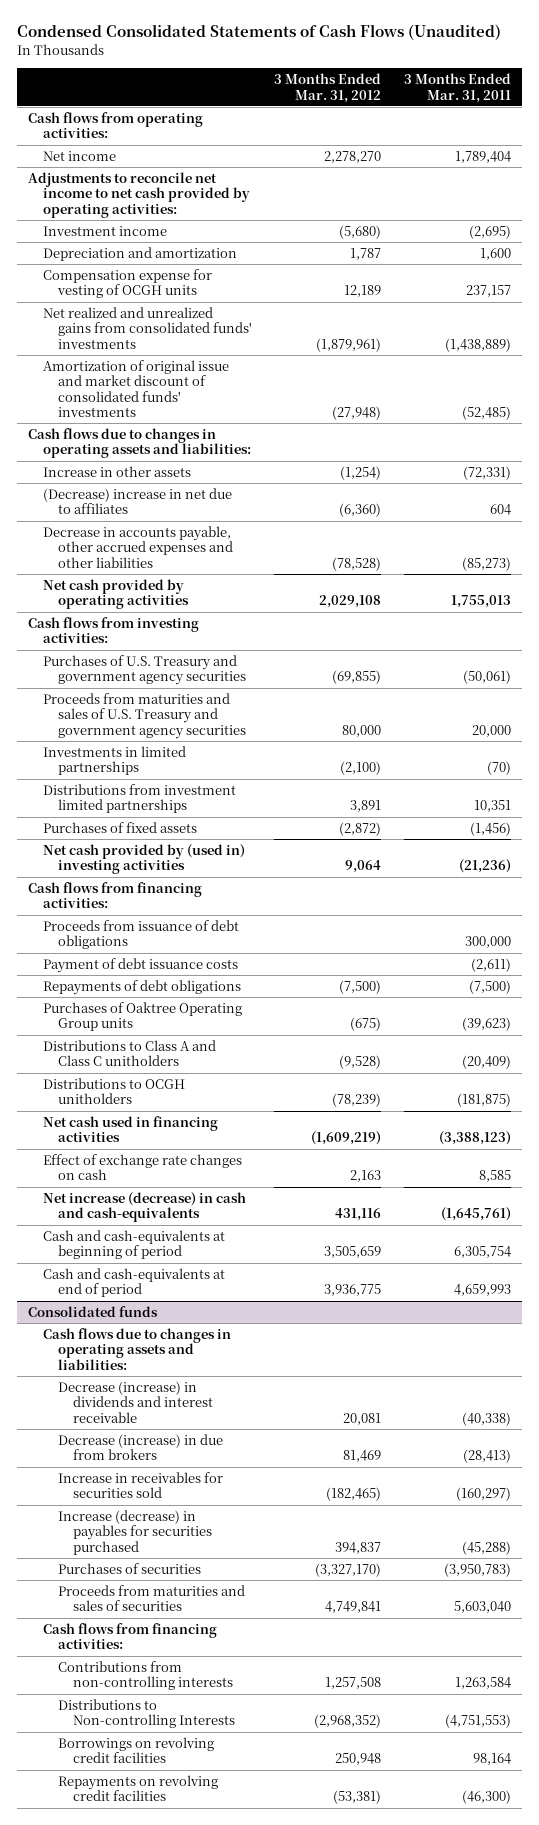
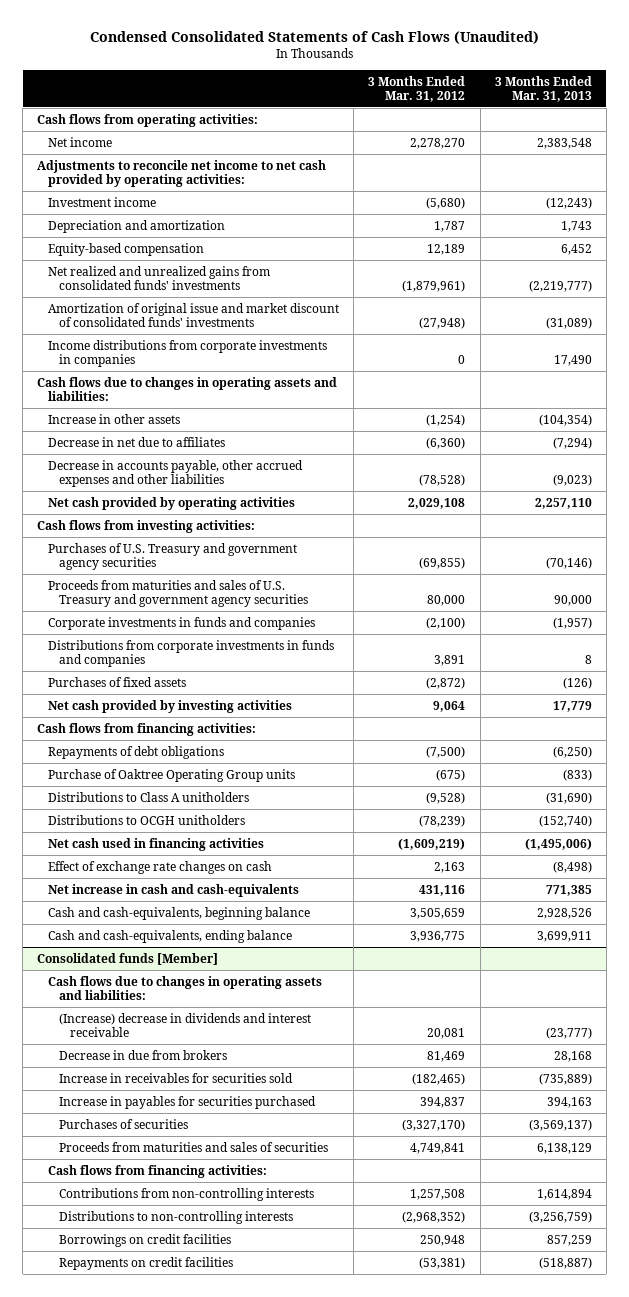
- | 3 Months Ended Mar. 31, 2012 | 3 Months Ended Mar. 31, 2011
+ | 3 Months Ended Mar. 31, 2012 | 3 Months Ended Mar. 31, 2013
- Compensation expense for vesting of OCGH units | 12,189 | 237,157
+ Equity-based compensation | 12,189 | 6,452
+ Income distributions from corporate investments in companies | 0 | 17,490
- (Decrease) increase in net due to affiliates | (6,360) | 604
+ Decrease in net due to affiliates | (6,360) | (7,294)
- Investments in limited partnerships | (2,100) | (70)
- Distributions from investment limited partnerships | 3,891 | 10,351
+ Corporate investments in funds and companies | (2,100) | (1,957)
+ Distributions from corporate investments in funds and companies | 3,891 | 8
- Net cash provided by (used in) investing activities | 9,064 | (21,236)
+ Net cash provided by investing activities | 9,064 | 17,779
- Proceeds from issuance of debt obligations | | 300,000
- Payment of debt issuance costs | | (2,611)
- Purchases of Oaktree Operating Group units | (675) | (39,623)
- Distributions to Class A and Class C unitholders | (9,528) | (20,409)
+ Purchase of Oaktree Operating Group units | (675) | (833)
+ Distributions to Class A unitholders | (9,528) | (31,690)
- Net increase (decrease) in cash and cash-equivalents | 431,116 | (1,645,761)
- Cash and cash-equivalents at beginning of period | 3,505,659 | 6,305,754
- Cash and cash-equivalents at end of period | 3,936,775 | 4,659,993
- Consolidated funds
+ Net increase in cash and cash-equivalents | 431,116 | 771,385
+ Cash and cash-equivalents, beginning balance | 3,505,659 | 2,928,526
+ Cash and cash-equivalents, ending balance | 3,936,775 | 3,699,911
+ Consolidated funds [Member]
- Decrease (increase) in dividends and interest receivable | 20,081 | (40,338)
- Decrease (increase) in due from brokers | 81,469 | (28,413)
+ (Increase) decrease in dividends and interest receivable | 20,081 | (23,777)
+ Decrease in due from brokers | 81,469 | 28,168
- Increase (decrease) in payables for securities purchased | 394,837 | (45,288)
+ Increase in payables for securities purchased | 394,837 | 394,163
- Distributions to Non-controlling Interests | (2,968,352) | (4,751,553)
- Borrowings on revolving credit facilities | 250,948 | 98,164
- Repayments on revolving credit facilities | (53,381) | (46,300)
+ Distributions to non-controlling interests | (2,968,352) | (3,256,759)
+ Borrowings on credit facilities | 250,948 | 857,259
+ Repayments on credit facilities | (53,381) | (518,887)

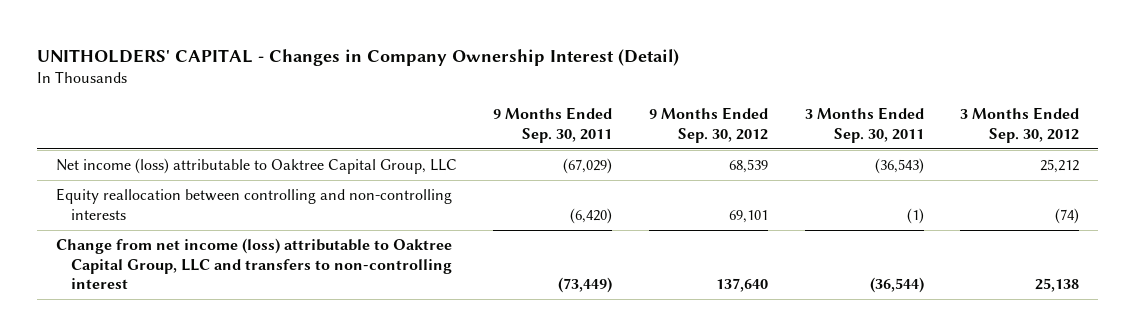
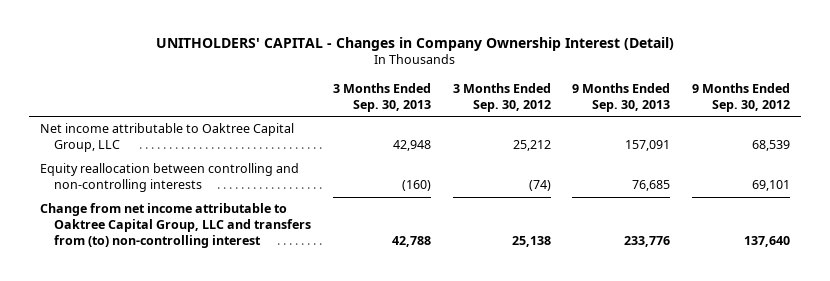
- | 9 Months Ended Sep. 30, 2011 | 9 Months Ended Sep. 30, 2012 | 3 Months Ended Sep. 30, 2011 | 3 Months Ended Sep. 30, 2012
+ | 3 Months Ended Sep. 30, 2013 | 3 Months Ended Sep. 30, 2012 | 9 Months Ended Sep. 30, 2013 | 9 Months Ended Sep. 30, 2012
- Net income (loss) attributable to Oaktree Capital Group, LLC | (67,029) | 68,539 | (36,543) | 25,212
+ Net income attributable to Oaktree Capital Group, LLC | 42,948 | 25,212 | 157,091 | 68,539
- Change from net income (loss) attributable to Oaktree Capital Group, LLC and transfers to non-controlling interest | (73,449) | 137,640 | (36,544) | 25,138
+ Change from net income attributable to Oaktree Capital Group, LLC and transfers from (to) non-controlling interest | 42,788 | 25,138 | 233,776 | 137,640

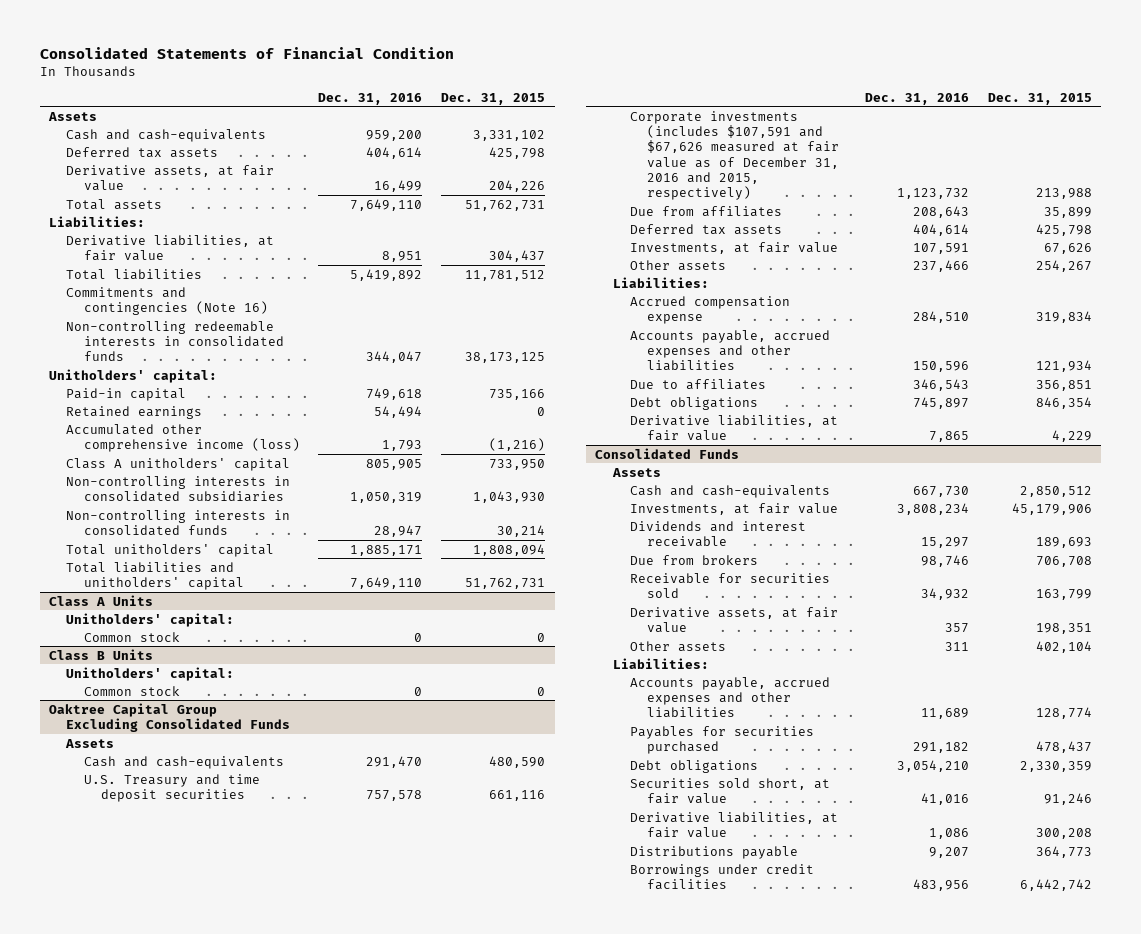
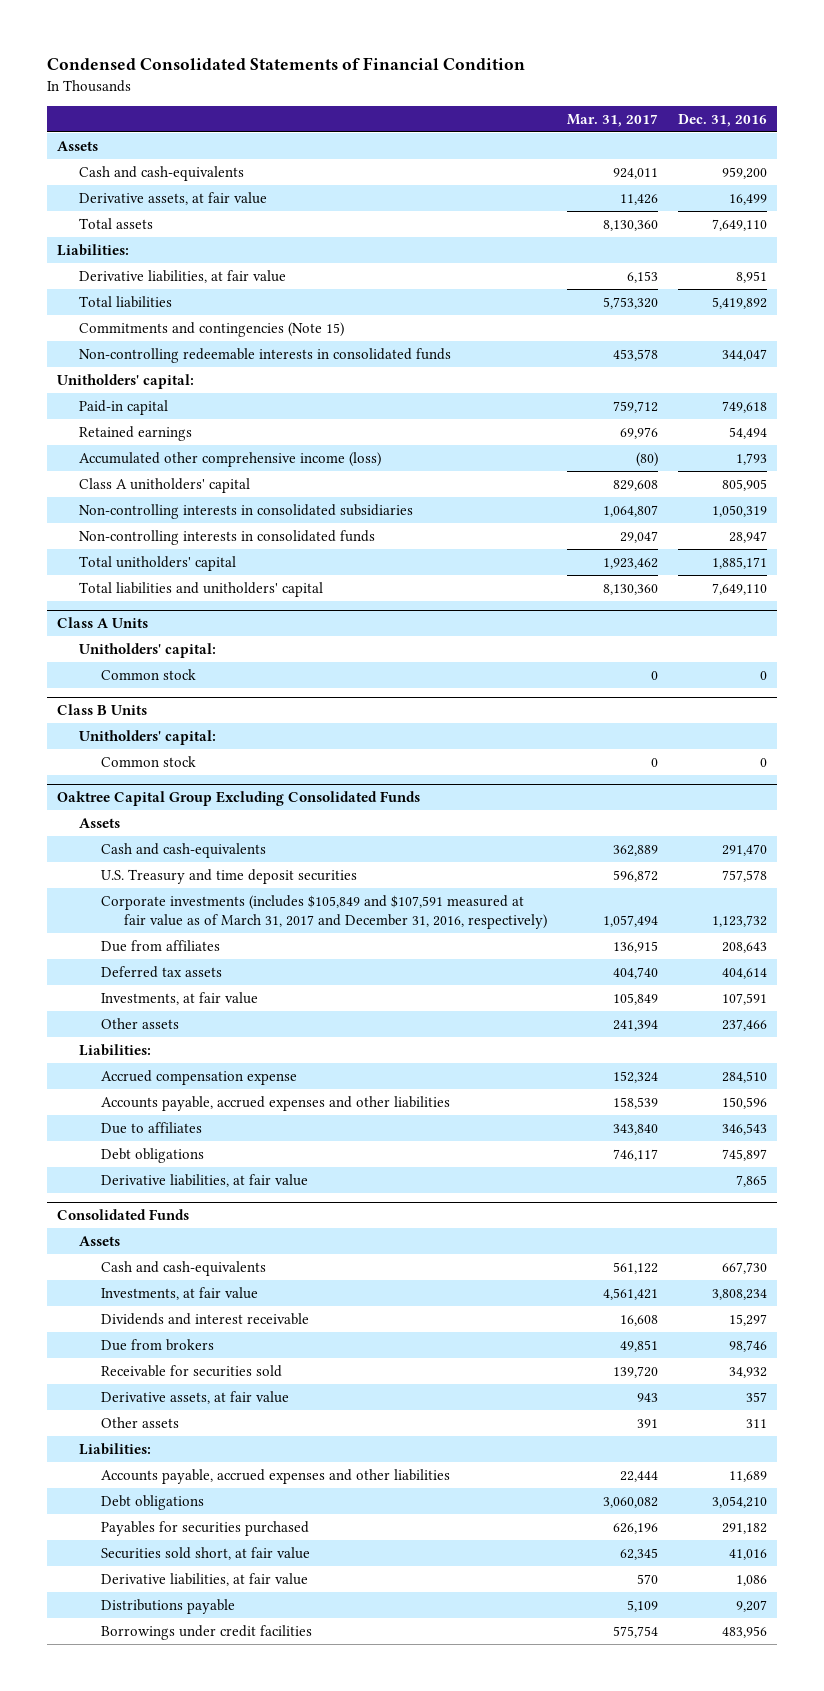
- Consolidated Statements of Financial Condition
+ Condensed Consolidated Statements of Financial Condition
- | Dec. 31, 2016 | Dec. 31, 2015
+ | Mar. 31, 2017 | Dec. 31, 2016
- Deferred tax assets | 404,614 | 425,798
- Commitments and contingencies (Note 16)
+ Commitments and contingencies (Note 15)
@ Oaktree Capital Group Excluding Consolidated Funds
- Corporate investments (includes $107,591 and $67,626 measured at fair value as of December 31, 2016 and 2015, respectively) | 1,123,732 | 213,988
+ Corporate investments (includes $105,849 and $107,591 measured at fair value as of March 31, 2017 and December 31, 2016, respectively) | 1,057,494 | 1,123,732
@ Consolidated Funds
moved down: Payables for securities purchased | 626,196 | 291,182

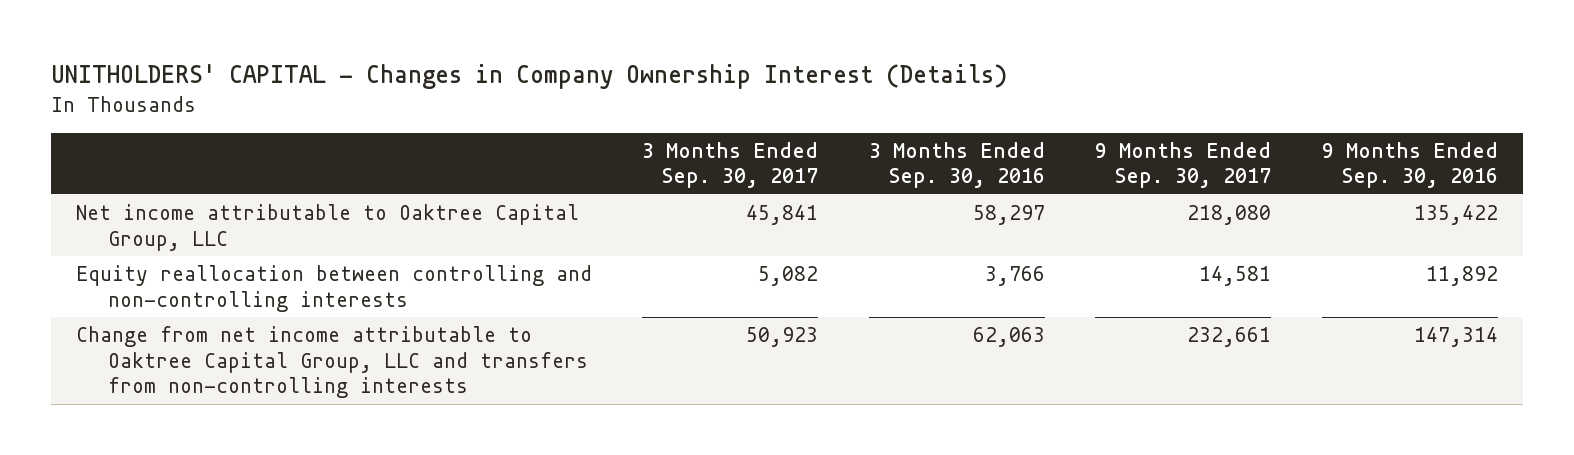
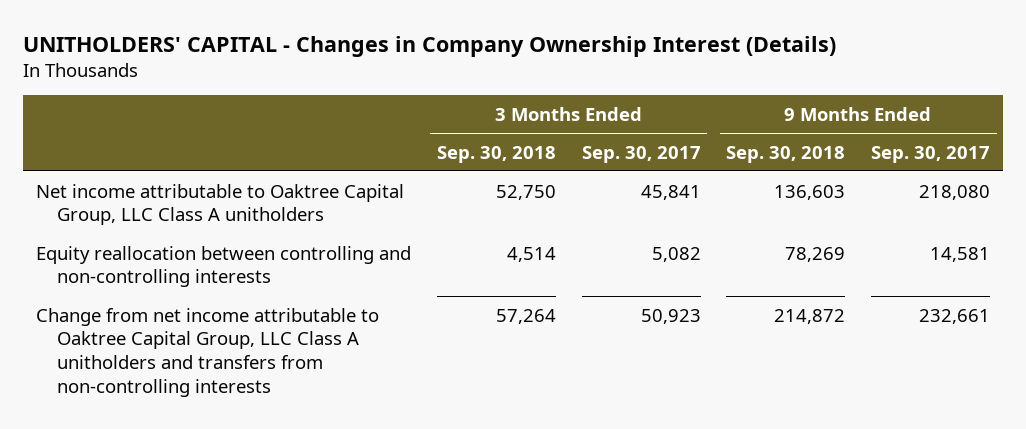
- | 3 Months Ended Sep. 30, 2017 | 3 Months Ended Sep. 30, 2016 | 9 Months Ended Sep. 30, 2017 | 9 Months Ended Sep. 30, 2016
+ | 3 Months Ended Sep. 30, 2018 | 3 Months Ended Sep. 30, 2017 | 9 Months Ended Sep. 30, 2018 | 9 Months Ended Sep. 30, 2017
- Net income attributable to Oaktree Capital Group, LLC | 45,841 | 58,297 | 218,080 | 135,422
+ Net income attributable to Oaktree Capital Group, LLC Class A unitholders | 52,750 | 45,841 | 136,603 | 218,080
- Change from net income attributable to Oaktree Capital Group, LLC and transfers from non-controlling interests | 50,923 | 62,063 | 232,661 | 147,314
+ Change from net income attributable to Oaktree Capital Group, LLC Class A unitholders and transfers from non-controlling interests | 57,264 | 50,923 | 214,872 | 232,661

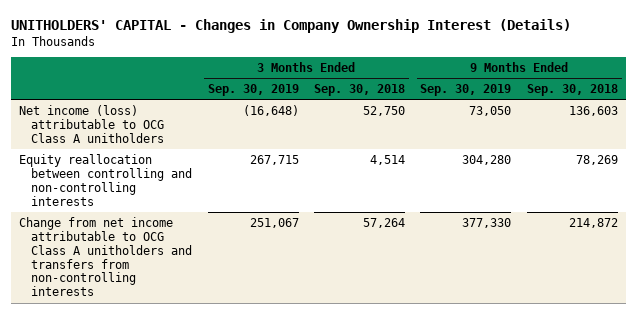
- | 3 Months Ended Sep. 30, 2018 | 3 Months Ended Sep. 30, 2017 | 9 Months Ended Sep. 30, 2018 | 9 Months Ended Sep. 30, 2017
+ | 3 Months Ended Sep. 30, 2019 | 3 Months Ended Sep. 30, 2018 | 9 Months Ended Sep. 30, 2019 | 9 Months Ended Sep. 30, 2018
- Net income attributable to Oaktree Capital Group, LLC Class A unitholders | 52,750 | 45,841 | 136,603 | 218,080
+ Net income (loss) attributable to OCG Class A unitholders | (16,648) | 52,750 | 73,050 | 136,603
- Change from net income attributable to Oaktree Capital Group, LLC Class A unitholders and transfers from non-controlling interests | 57,264 | 50,923 | 214,872 | 232,661
+ Change from net income attributable to OCG Class A unitholders and transfers from non-controlling interests | 251,067 | 57,264 | 377,330 | 214,872

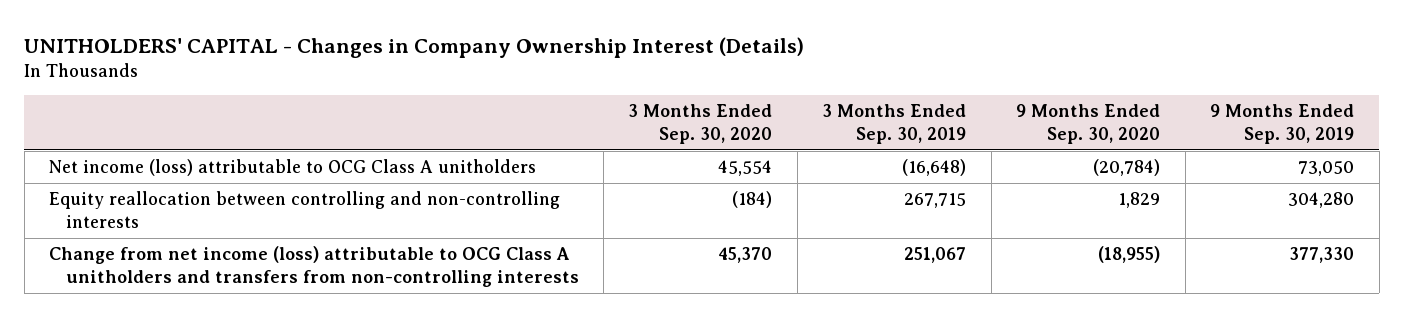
- | 3 Months Ended Sep. 30, 2019 | 3 Months Ended Sep. 30, 2018 | 9 Months Ended Sep. 30, 2019 | 9 Months Ended Sep. 30, 2018
+ | 3 Months Ended Sep. 30, 2020 | 3 Months Ended Sep. 30, 2019 | 9 Months Ended Sep. 30, 2020 | 9 Months Ended Sep. 30, 2019
- Change from net income attributable to OCG Class A unitholders and transfers from non-controlling interests | 251,067 | 57,264 | 377,330 | 214,872
+ Change from net income (loss) attributable to OCG Class A unitholders and transfers from non-controlling interests | 45,370 | 251,067 | (18,955) | 377,330

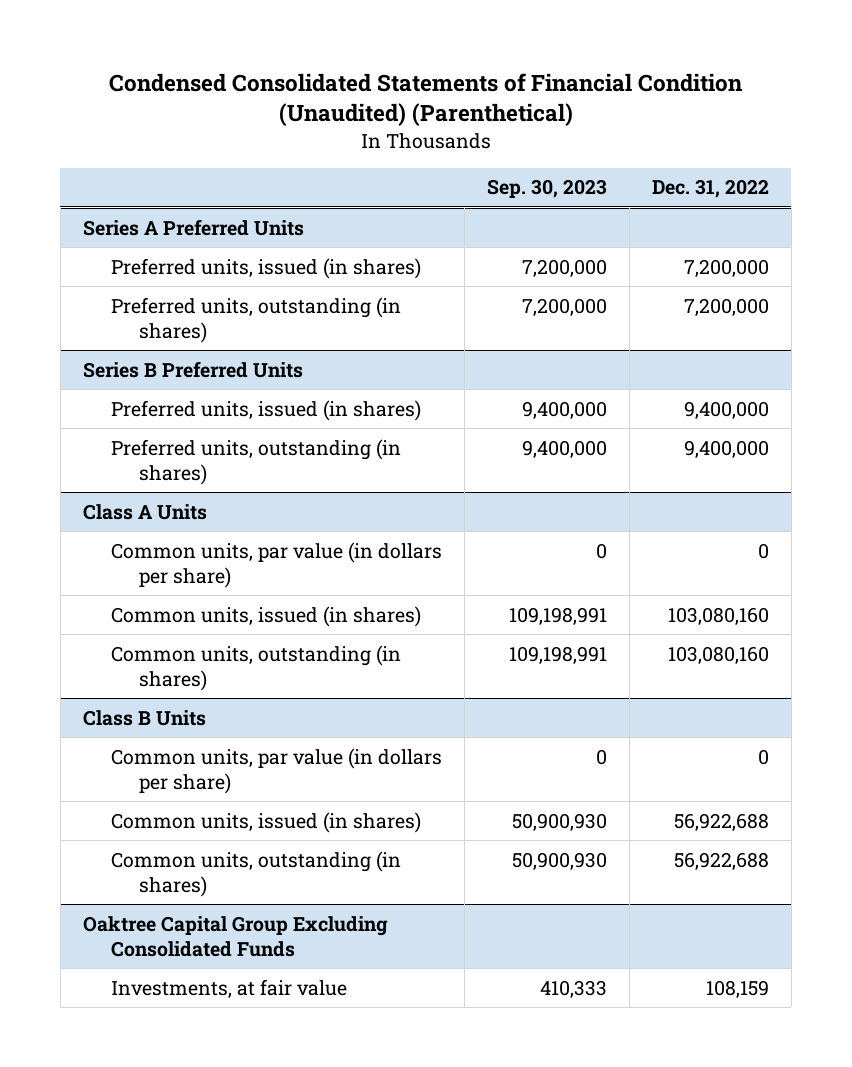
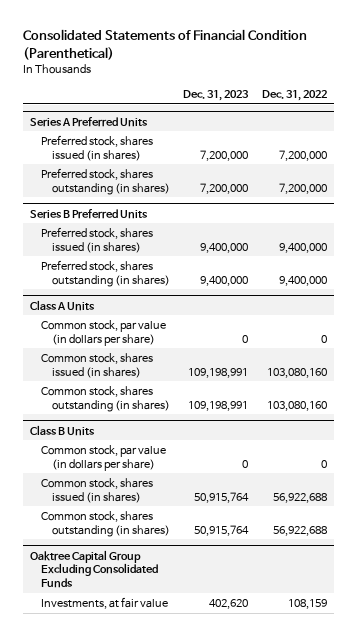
- Condensed Consolidated Statements of Financial Condition (Unaudited) (Parenthetical)
+ Consolidated Statements of Financial Condition (Parenthetical)
- | Sep. 30, 2023 | Dec. 31, 2022
+ | Dec. 31, 2023 | Dec. 31, 2022
@ Series A Preferred Units
- Preferred units, issued (in shares) | 7,200,000 | 7,200,000
- Preferred units, outstanding (in shares) | 7,200,000 | 7,200,000
+ Preferred stock, shares issued (in shares) | 7,200,000 | 7,200,000
+ Preferred stock, shares outstanding (in shares) | 7,200,000 | 7,200,000
@ Series B Preferred Units
- Preferred units, issued (in shares) | 9,400,000 | 9,400,000
- Preferred units, outstanding (in shares) | 9,400,000 | 9,400,000
+ Preferred stock, shares issued (in shares) | 9,400,000 | 9,400,000
+ Preferred stock, shares outstanding (in shares) | 9,400,000 | 9,400,000
@ Class A Units
- Common units, par value (in dollars per share) | 0 | 0
- Common units, issued (in shares) | 109,198,991 | 103,080,160
- Common units, outstanding (in shares) | 109,198,991 | 103,080,160
+ Common stock, par value (in dollars per share) | 0 | 0
+ Common stock, shares issued (in shares) | 109,198,991 | 103,080,160
+ Common stock, shares outstanding (in shares) | 109,198,991 | 103,080,160
@ Class B Units
- Common units, par value (in dollars per share) | 0 | 0
- Common units, issued (in shares) | 50,900,930 | 56,922,688
- Common units, outstanding (in shares) | 50,900,930 | 56,922,688
+ Common stock, par value (in dollars per share) | 0 | 0
+ Common stock, shares issued (in shares) | 50,915,764 | 56,922,688
+ Common stock, shares outstanding (in shares) | 50,915,764 | 56,922,688

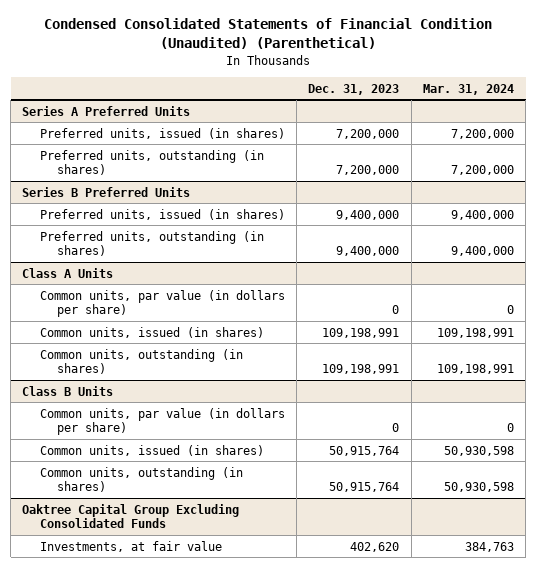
- Consolidated Statements of Financial Condition (Parenthetical)
+ Condensed Consolidated Statements of Financial Condition (Unaudited) (Parenthetical)
- | Dec. 31, 2023 | Dec. 31, 2022
+ | Dec. 31, 2023 | Mar. 31, 2024
@ Series A Preferred Units
- Preferred stock, shares issued (in shares) | 7,200,000 | 7,200,000
- Preferred stock, shares outstanding (in shares) | 7,200,000 | 7,200,000
+ Preferred units, issued (in shares) | 7,200,000 | 7,200,000
+ Preferred units, outstanding (in shares) | 7,200,000 | 7,200,000
@ Series B Preferred Units
- Preferred stock, shares issued (in shares) | 9,400,000 | 9,400,000
- Preferred stock, shares outstanding (in shares) | 9,400,000 | 9,400,000
+ Preferred units, issued (in shares) | 9,400,000 | 9,400,000
+ Preferred units, outstanding (in shares) | 9,400,000 | 9,400,000
@ Class A Units
- Common stock, par value (in dollars per share) | 0 | 0
- Common stock, shares issued (in shares) | 109,198,991 | 103,080,160
- Common stock, shares outstanding (in shares) | 109,198,991 | 103,080,160
+ Common units, par value (in dollars per share) | 0 | 0
+ Common units, issued (in shares) | 109,198,991 | 109,198,991
+ Common units, outstanding (in shares) | 109,198,991 | 109,198,991
@ Class B Units
- Common stock, par value (in dollars per share) | 0 | 0
- Common stock, shares issued (in shares) | 50,915,764 | 56,922,688
- Common stock, shares outstanding (in shares) | 50,915,764 | 56,922,688
+ Common units, par value (in dollars per share) | 0 | 0
+ Common units, issued (in shares) | 50,915,764 | 50,930,598
+ Common units, outstanding (in shares) | 50,915,764 | 50,930,598

